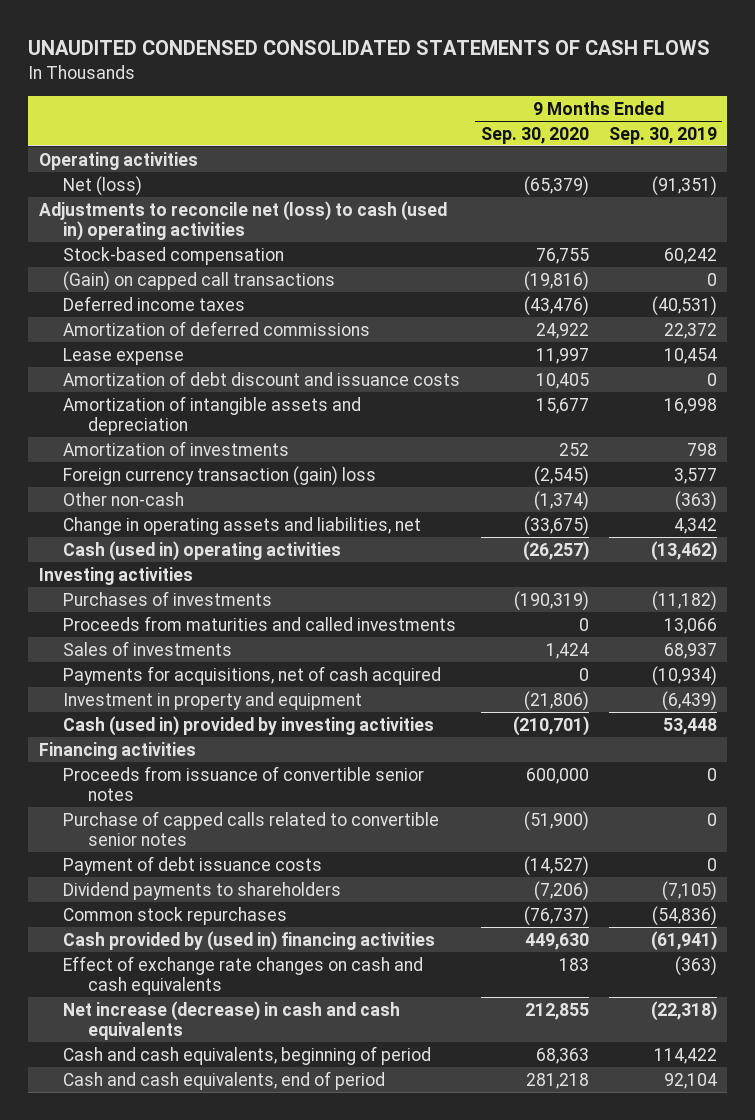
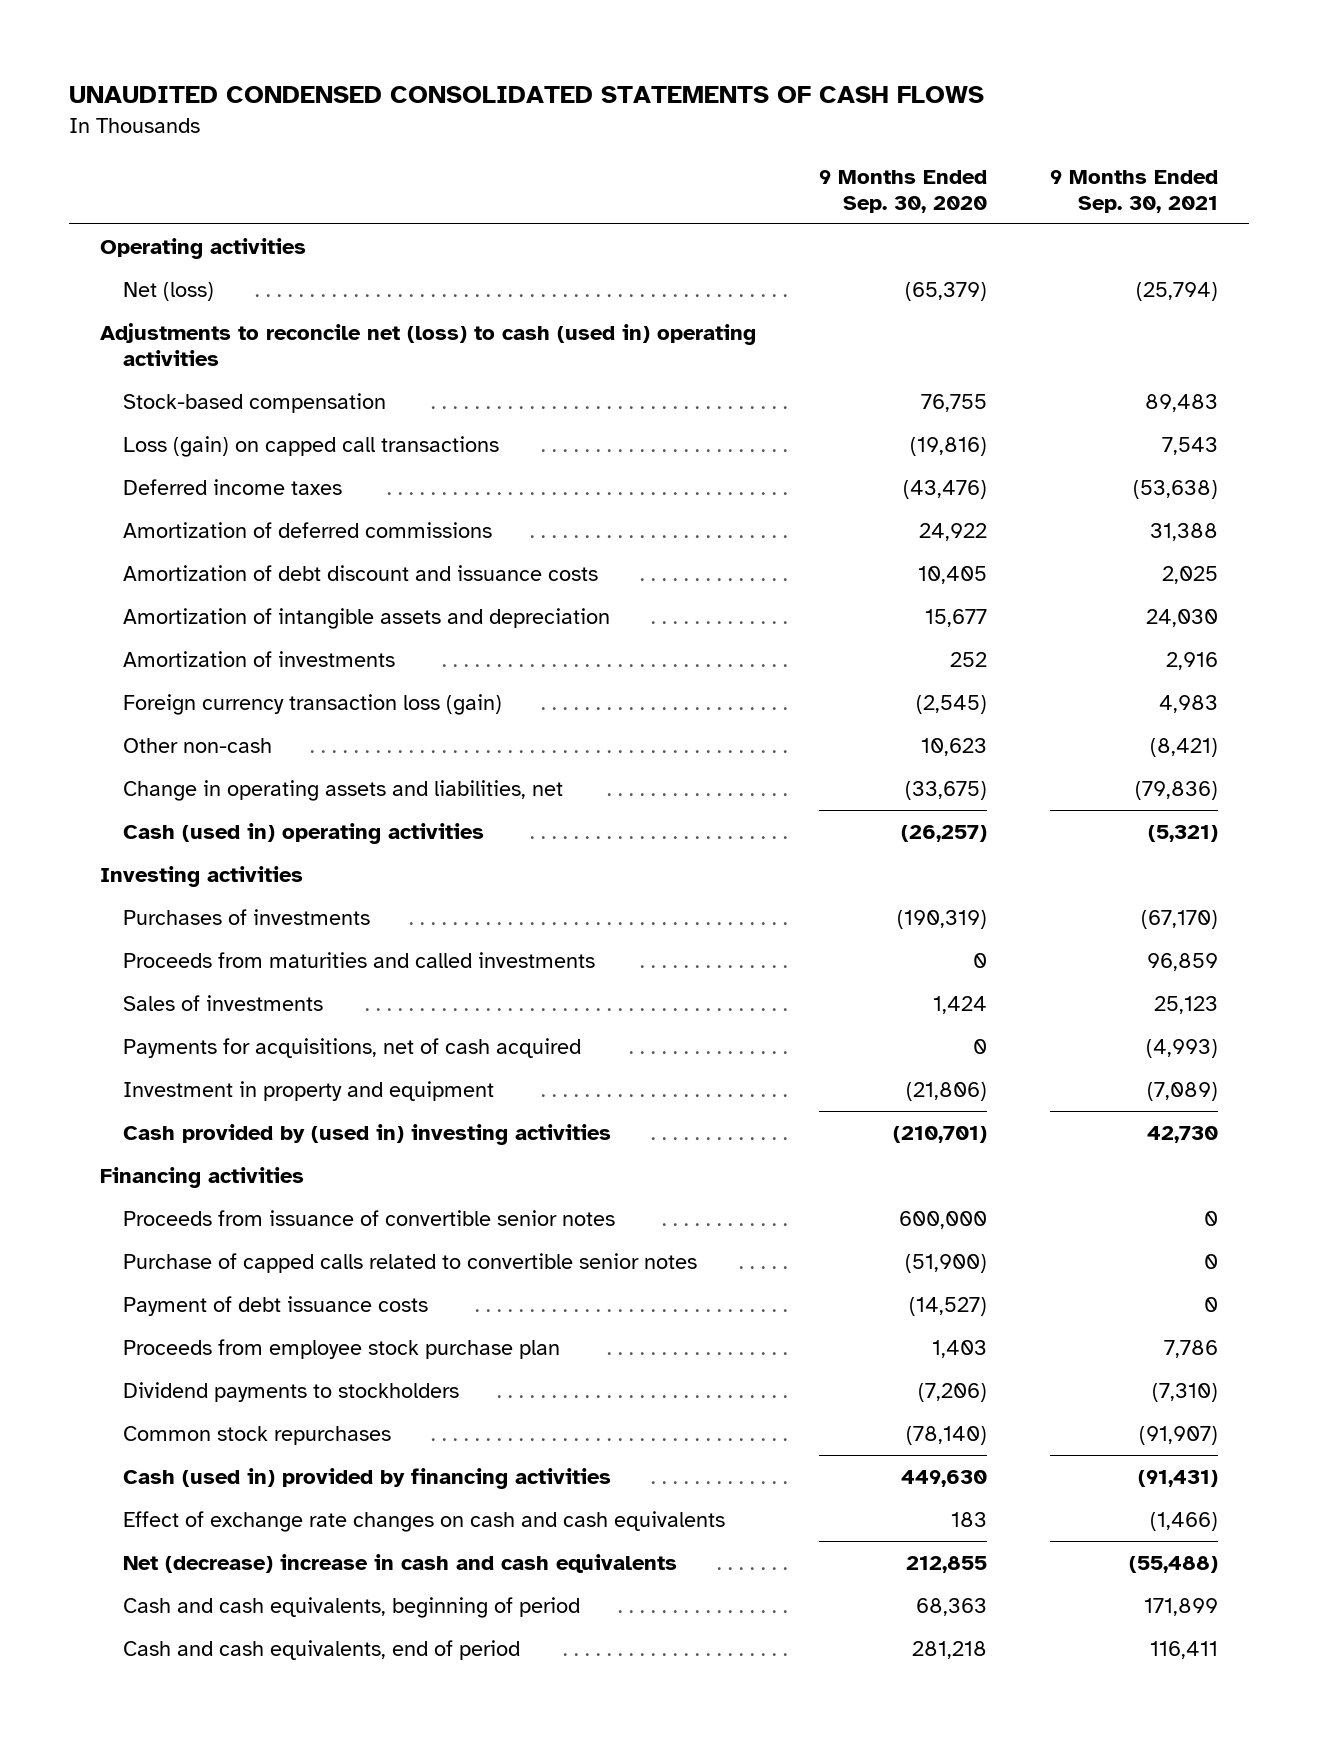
- | 9 Months Ended Sep. 30, 2020 | 9 Months Ended Sep. 30, 2019
+ | 9 Months Ended Sep. 30, 2020 | 9 Months Ended Sep. 30, 2021
- (Gain) on capped call transactions | (19,816) | 0
+ Loss (gain) on capped call transactions | (19,816) | 7,543
- Lease expense | 11,997 | 10,454
- Foreign currency transaction (gain) loss | (2,545) | 3,577
- Other non-cash | (1,374) | (363)
+ Foreign currency transaction loss (gain) | (2,545) | 4,983
+ Other non-cash | 10,623 | (8,421)
- Cash (used in) provided by investing activities | (210,701) | 53,448
+ Cash provided by (used in) investing activities | (210,701) | 42,730
- Dividend payments to shareholders | (7,206) | (7,105)
- Common stock repurchases | (76,737) | (54,836)
- Cash provided by (used in) financing activities | 449,630 | (61,941)
+ Proceeds from employee stock purchase plan | 1,403 | 7,786
+ Dividend payments to stockholders | (7,206) | (7,310)
+ Common stock repurchases | (78,140) | (91,907)
+ Cash (used in) provided by financing activities | 449,630 | (91,431)
- Net increase (decrease) in cash and cash equivalents | 212,855 | (22,318)
+ Net (decrease) increase in cash and cash equivalents | 212,855 | (55,488)

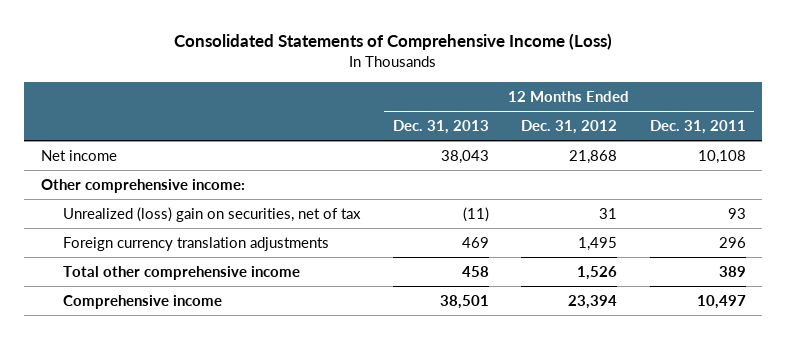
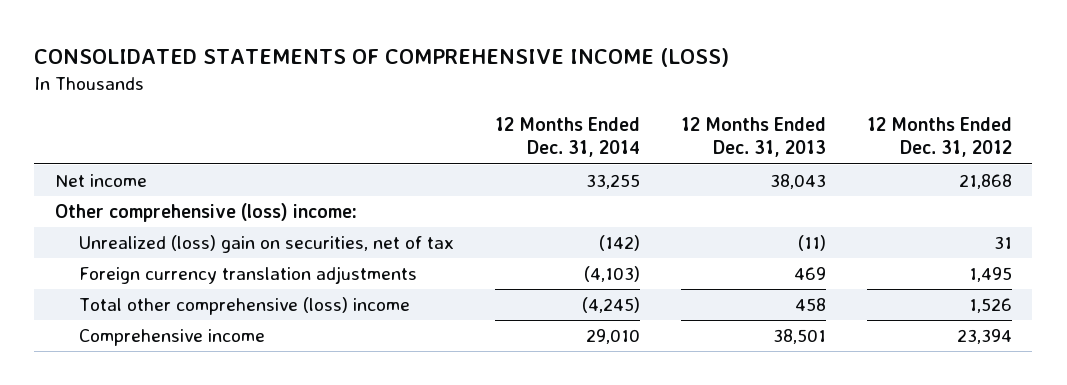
- Consolidated Statements of Comprehensive Income (Loss)
+ CONSOLIDATED STATEMENTS OF COMPREHENSIVE INCOME (LOSS)
- | 12 Months Ended Dec. 31, 2013 | 12 Months Ended Dec. 31, 2012 | 12 Months Ended Dec. 31, 2011
+ | 12 Months Ended Dec. 31, 2014 | 12 Months Ended Dec. 31, 2013 | 12 Months Ended Dec. 31, 2012
- Other comprehensive income:
+ Other comprehensive (loss) income:
- Total other comprehensive income | 458 | 1,526 | 389
+ Total other comprehensive (loss) income | (4,245) | 458 | 1,526

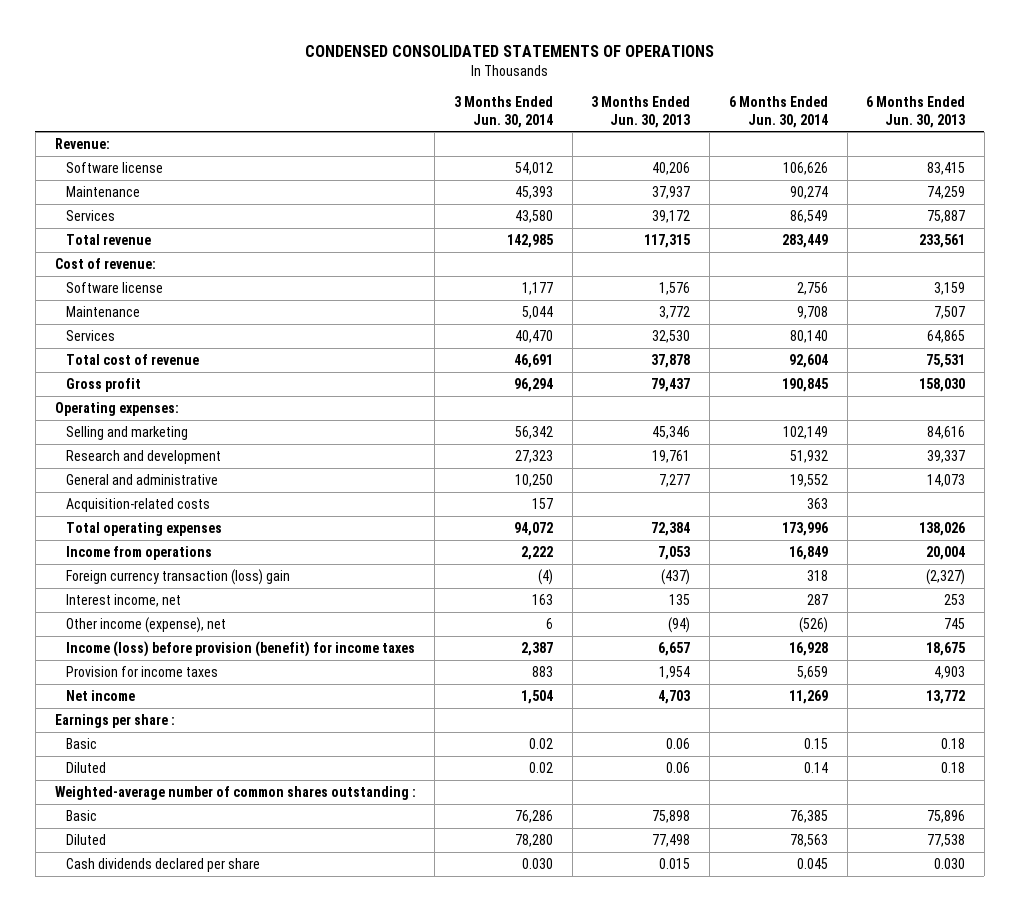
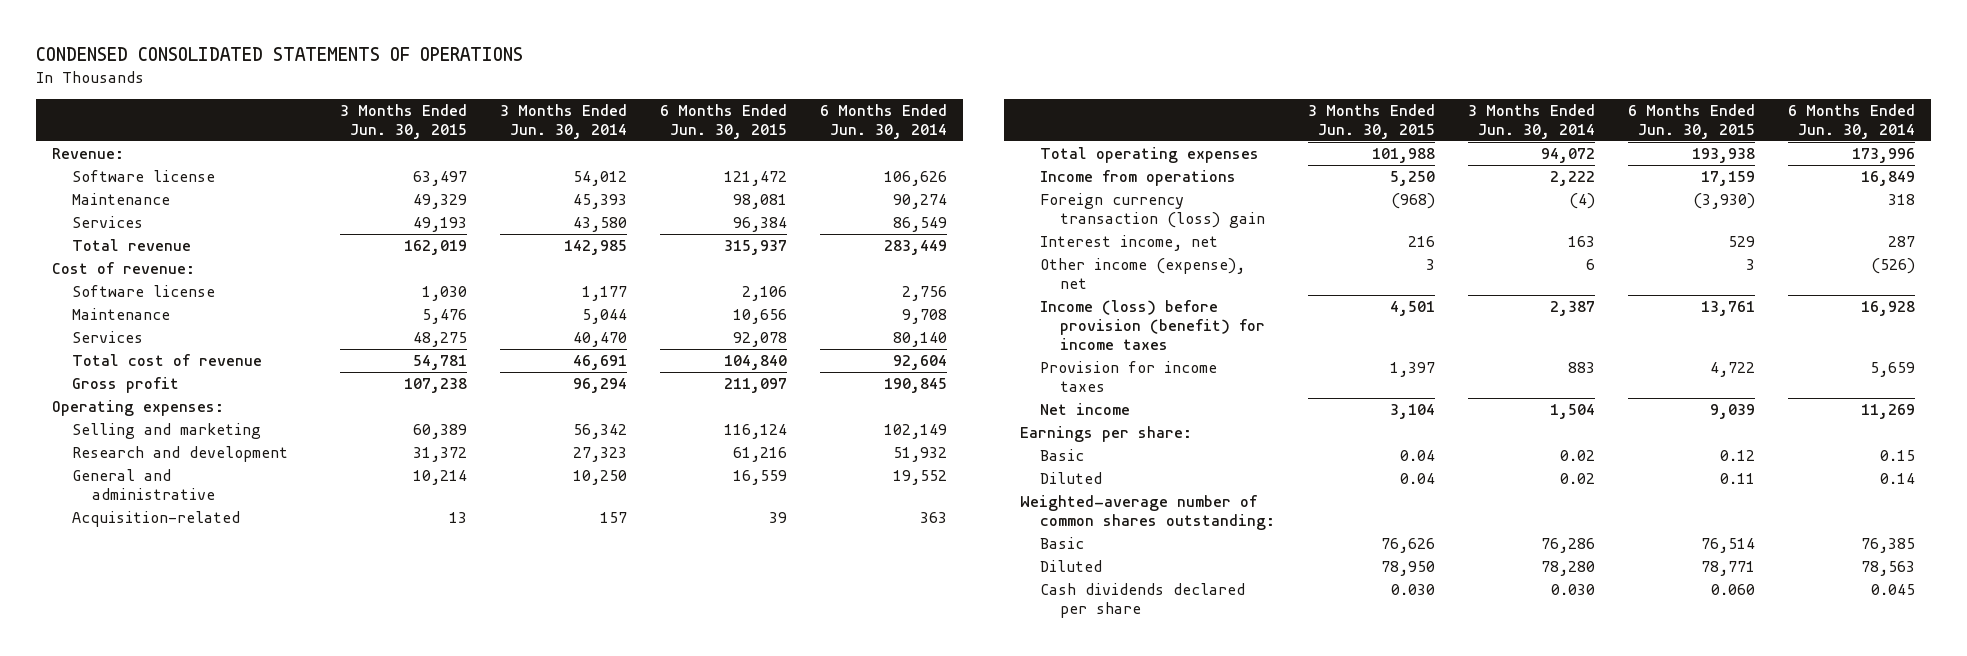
- | 3 Months Ended Jun. 30, 2014 | 3 Months Ended Jun. 30, 2013 | 6 Months Ended Jun. 30, 2014 | 6 Months Ended Jun. 30, 2013
+ | 3 Months Ended Jun. 30, 2015 | 3 Months Ended Jun. 30, 2014 | 6 Months Ended Jun. 30, 2015 | 6 Months Ended Jun. 30, 2014
- Acquisition-related costs | 157 | | 363 |
+ Acquisition-related | 13 | 157 | 39 | 363
- Earnings per share :
+ Earnings per share:
- Weighted-average number of common shares outstanding :
+ Weighted-average number of common shares outstanding:

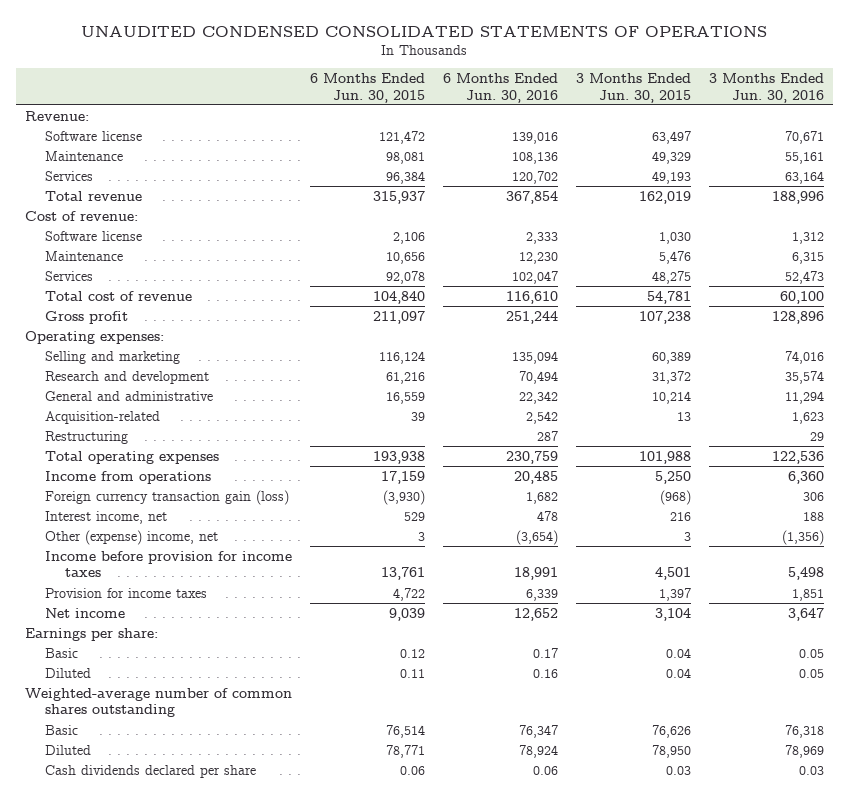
- CONDENSED CONSOLIDATED STATEMENTS OF OPERATIONS
+ UNAUDITED CONDENSED CONSOLIDATED STATEMENTS OF OPERATIONS
- | 3 Months Ended Jun. 30, 2015 | 3 Months Ended Jun. 30, 2014 | 6 Months Ended Jun. 30, 2015 | 6 Months Ended Jun. 30, 2014
+ | 6 Months Ended Jun. 30, 2015 | 6 Months Ended Jun. 30, 2016 | 3 Months Ended Jun. 30, 2015 | 3 Months Ended Jun. 30, 2016
+ Restructuring | | 287 | | 29
- Foreign currency transaction (loss) gain | (968) | (4) | (3,930) | 318
+ Foreign currency transaction gain (loss) | (3,930) | 1,682 | (968) | 306
- Other income (expense), net | 3 | 6 | 3 | (526)
- Income (loss) before provision (benefit) for income taxes | 4,501 | 2,387 | 13,761 | 16,928
+ Other (expense) income, net | 3 | (3,654) | 3 | (1,356)
+ Income before provision for income taxes | 13,761 | 18,991 | 4,501 | 5,498
- Weighted-average number of common shares outstanding:
+ Weighted-average number of common shares outstanding
- Cash dividends declared per share | 0.030 | 0.030 | 0.060 | 0.045
+ Cash dividends declared per share | 0.06 | 0.06 | 0.03 | 0.03

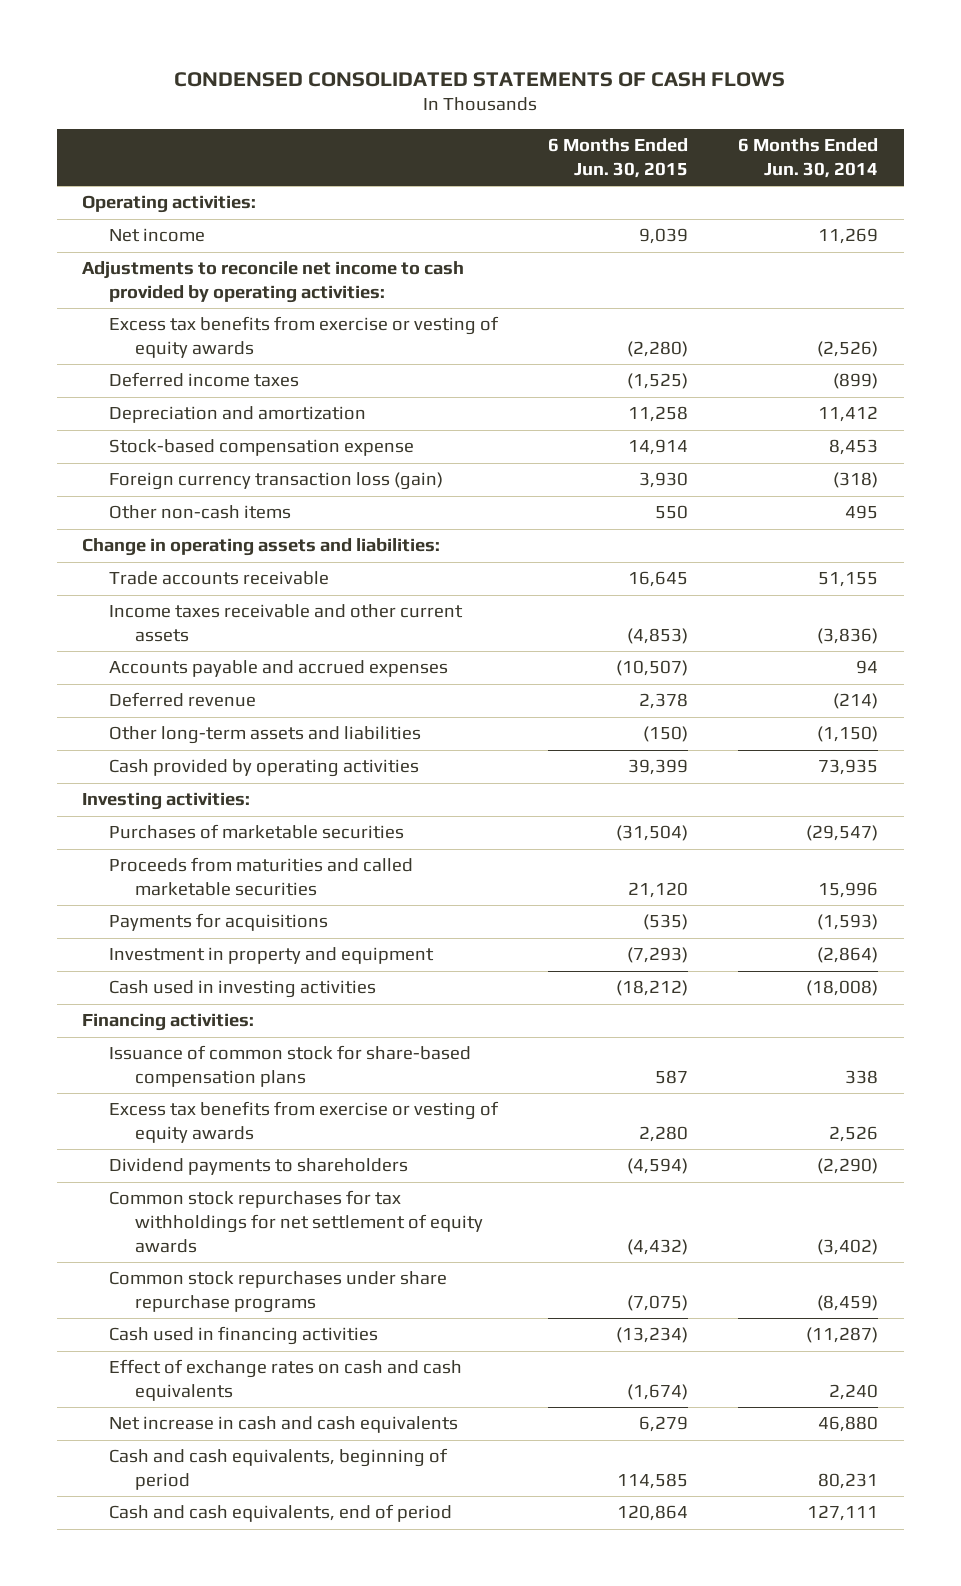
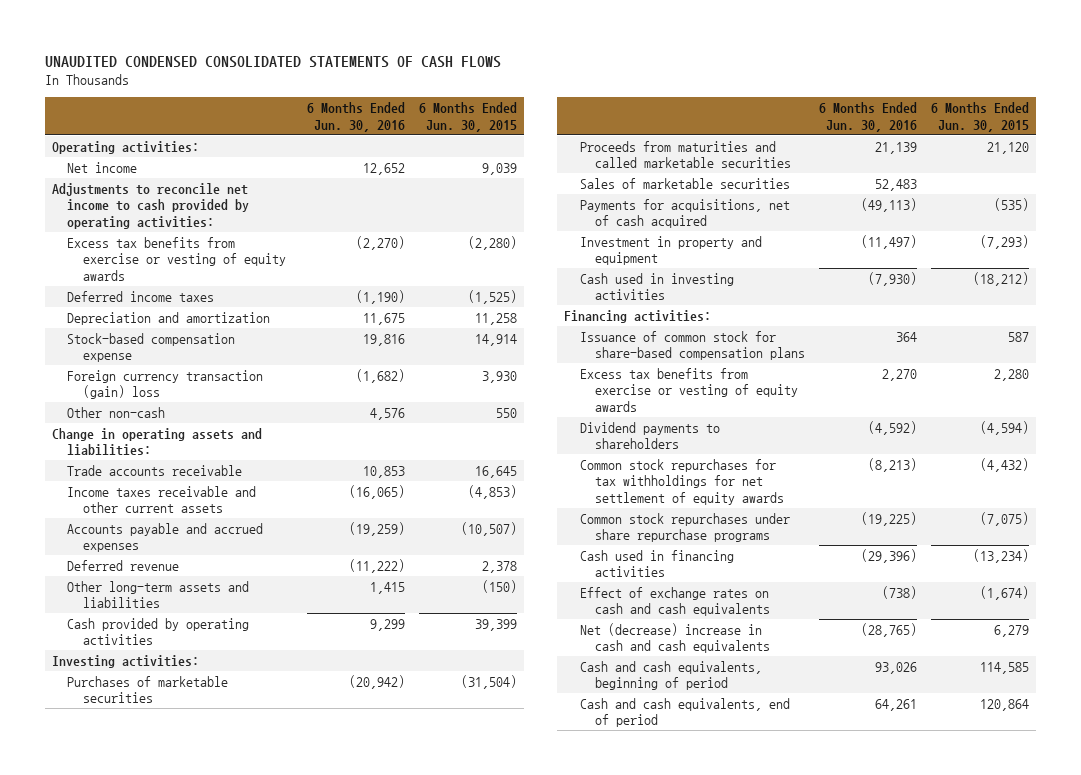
- CONDENSED CONSOLIDATED STATEMENTS OF CASH FLOWS
+ UNAUDITED CONDENSED CONSOLIDATED STATEMENTS OF CASH FLOWS
- | 6 Months Ended Jun. 30, 2015 | 6 Months Ended Jun. 30, 2014
+ | 6 Months Ended Jun. 30, 2016 | 6 Months Ended Jun. 30, 2015
- Foreign currency transaction loss (gain) | 3,930 | (318)
- Other non-cash items | 550 | 495
+ Foreign currency transaction (gain) loss | (1,682) | 3,930
+ Other non-cash | 4,576 | 550
- Payments for acquisitions | (535) | (1,593)
+ Sales of marketable securities | 52,483 |
+ Payments for acquisitions, net of cash acquired | (49,113) | (535)
- Net increase in cash and cash equivalents | 6,279 | 46,880
+ Net (decrease) increase in cash and cash equivalents | (28,765) | 6,279

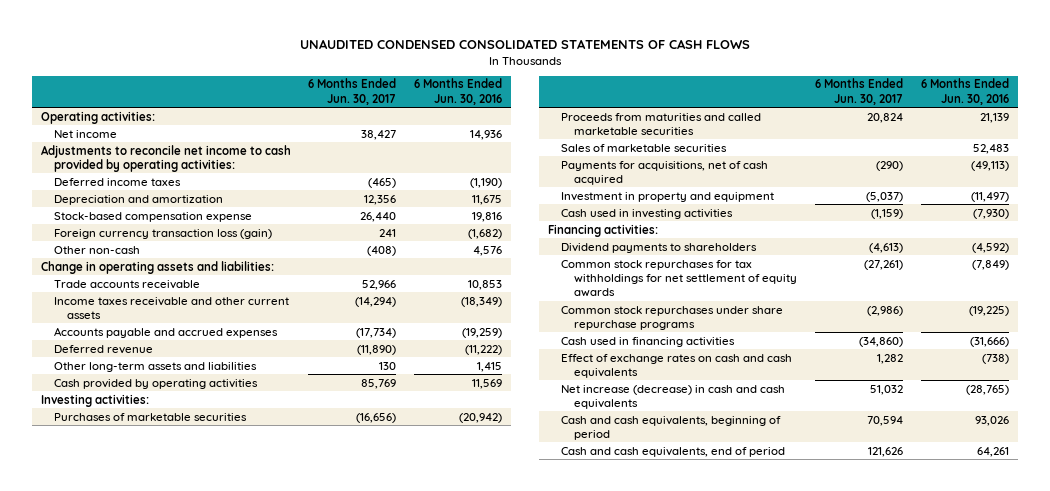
- | 6 Months Ended Jun. 30, 2016 | 6 Months Ended Jun. 30, 2015
+ | 6 Months Ended Jun. 30, 2017 | 6 Months Ended Jun. 30, 2016
- Net income | 12,652 | 9,039
+ Net income | 38,427 | 14,936
- Excess tax benefits from exercise or vesting of equity awards | (2,270) | (2,280)
- Foreign currency transaction (gain) loss | (1,682) | 3,930
+ Foreign currency transaction loss (gain) | 241 | (1,682)
- Income taxes receivable and other current assets | (16,065) | (4,853)
+ Income taxes receivable and other current assets | (14,294) | (18,349)
- Cash provided by operating activities | 9,299 | 39,399
+ Cash provided by operating activities | 85,769 | 11,569
- Issuance of common stock for share-based compensation plans | 364 | 587
- Excess tax benefits from exercise or vesting of equity awards | 2,270 | 2,280
- Common stock repurchases for tax withholdings for net settlement of equity awards | (8,213) | (4,432)
+ Common stock repurchases for tax withholdings for net settlement of equity awards | (27,261) | (7,849)
- Cash used in financing activities | (29,396) | (13,234)
+ Cash used in financing activities | (34,860) | (31,666)
- Net (decrease) increase in cash and cash equivalents | (28,765) | 6,279
+ Net increase (decrease) in cash and cash equivalents | 51,032 | (28,765)

